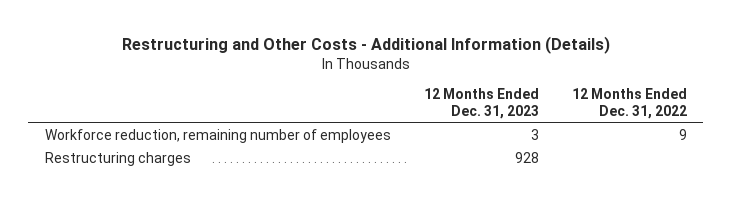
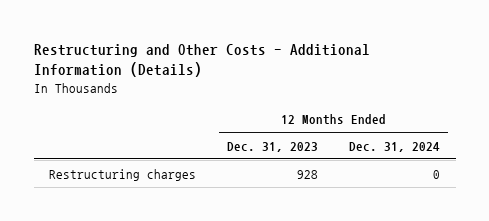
- | 12 Months Ended Dec. 31, 2023 | 12 Months Ended Dec. 31, 2022
+ | 12 Months Ended Dec. 31, 2023 | 12 Months Ended Dec. 31, 2024
- Workforce reduction, remaining number of employees | 3 | 9

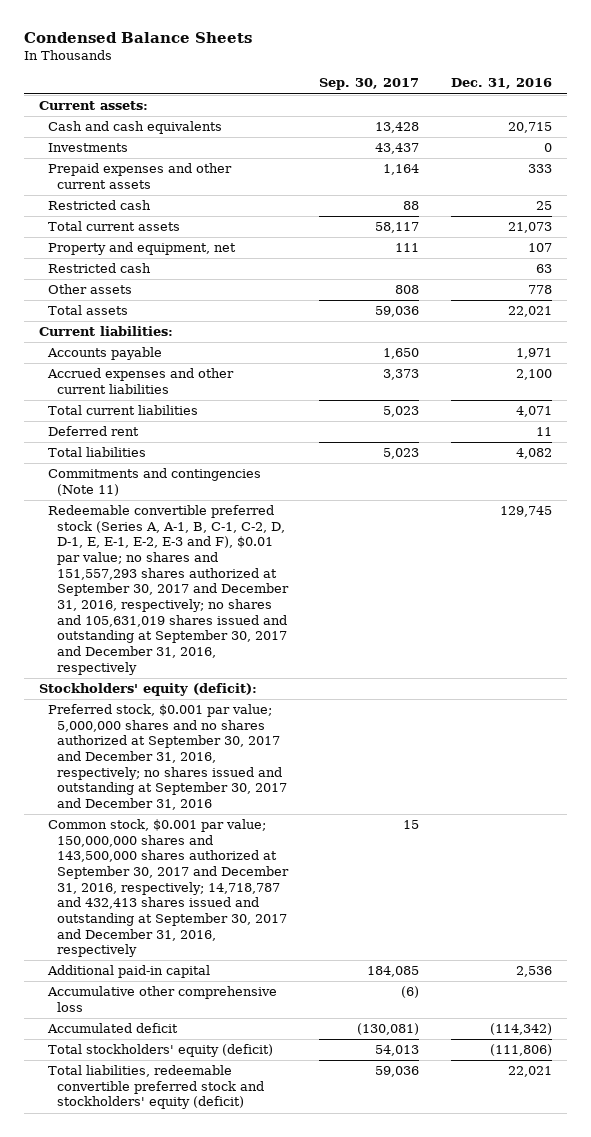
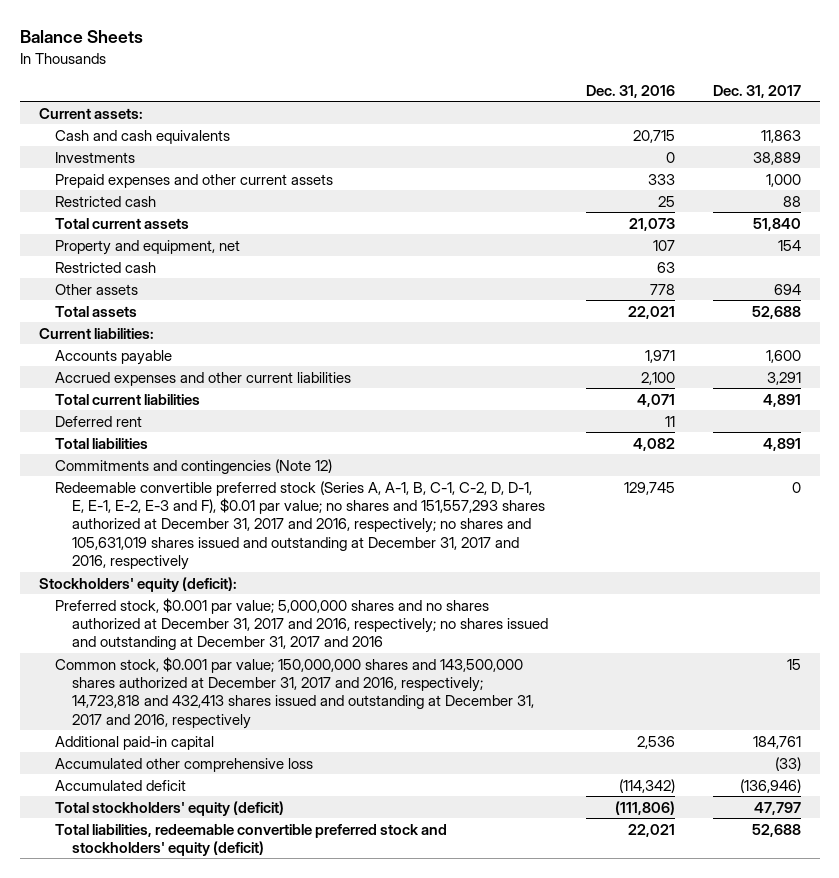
- Condensed Balance Sheets
+ Balance Sheets
- | Sep. 30, 2017 | Dec. 31, 2016
+ | Dec. 31, 2016 | Dec. 31, 2017
- Commitments and contingencies (Note 11)
- Redeemable convertible preferred stock (Series A, A-1, B, C-1, C-2, D, D-1, E, E-1, E-2, E-3 and F), $0.01 par value; no shares and 151,557,293 shares authorized at September 30, 2017 and December 31, 2016, respectively; no shares and 105,631,019 shares issued and outstanding at September 30, 2017 and December 31, 2016, respectively | | 129,745
+ Commitments and contingencies (Note 12)
+ Redeemable convertible preferred stock (Series A, A-1, B, C-1, C-2, D, D-1, E, E-1, E-2, E-3 and F), $0.01 par value; no shares and 151,557,293 shares authorized at December 31, 2017 and 2016, respectively; no shares and 105,631,019 shares issued and outstanding at December 31, 2017 and 2016, respectively | 129,745 | 0
- Preferred stock, $0.001 par value; 5,000,000 shares and no shares authorized at September 30, 2017 and December 31, 2016, respectively; no shares issued and outstanding at September 30, 2017 and December 31, 2016
- Common stock, $0.001 par value; 150,000,000 shares and 143,500,000 shares authorized at September 30, 2017 and December 31, 2016, respectively; 14,718,787 and 432,413 shares issued and outstanding at September 30, 2017 and December 31, 2016, respectively | 15 |
+ Preferred stock, $0.001 par value; 5,000,000 shares and no shares authorized at December 31, 2017 and 2016, respectively; no shares issued and outstanding at December 31, 2017 and 2016
+ Common stock, $0.001 par value; 150,000,000 shares and 143,500,000 shares authorized at December 31, 2017 and 2016, respectively; 14,723,818 and 432,413 shares issued and outstanding at December 31, 2017 and 2016, respectively | | 15
- Accumulative other comprehensive loss | (6) |
+ Accumulated other comprehensive loss | | (33)

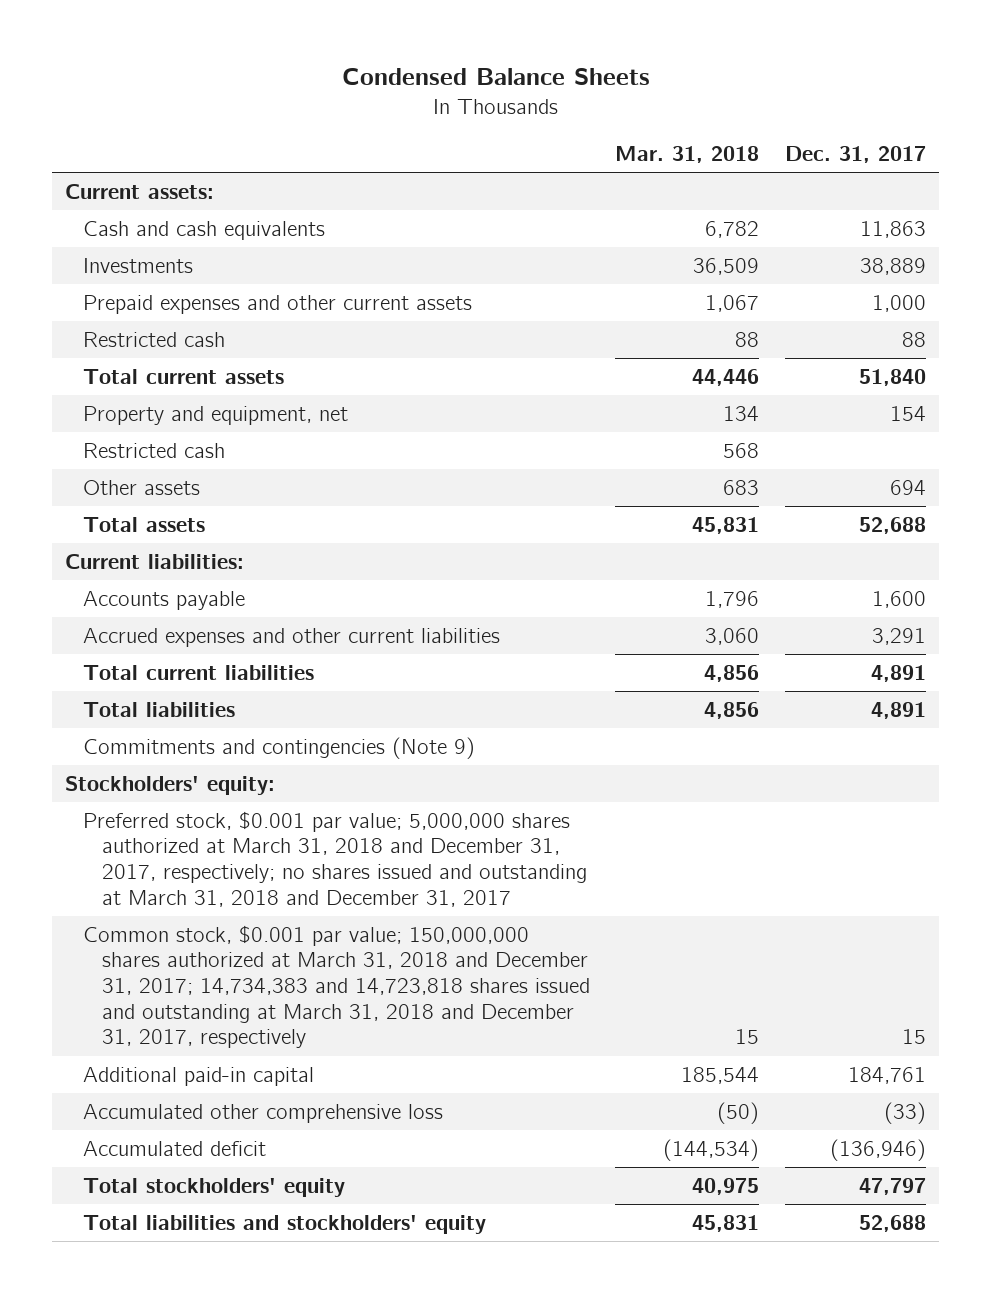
- Balance Sheets
+ Condensed Balance Sheets
- | Dec. 31, 2016 | Dec. 31, 2017
+ | Mar. 31, 2018 | Dec. 31, 2017
- Deferred rent | 11 |
- Commitments and contingencies (Note 12)
- Redeemable convertible preferred stock (Series A, A-1, B, C-1, C-2, D, D-1, E, E-1, E-2, E-3 and F), $0.01 par value; no shares and 151,557,293 shares authorized at December 31, 2017 and 2016, respectively; no shares and 105,631,019 shares issued and outstanding at December 31, 2017 and 2016, respectively | 129,745 | 0
- Stockholders' equity (deficit):
- Preferred stock, $0.001 par value; 5,000,000 shares and no shares authorized at December 31, 2017 and 2016, respectively; no shares issued and outstanding at December 31, 2017 and 2016
- Common stock, $0.001 par value; 150,000,000 shares and 143,500,000 shares authorized at December 31, 2017 and 2016, respectively; 14,723,818 and 432,413 shares issued and outstanding at December 31, 2017 and 2016, respectively | | 15
+ Commitments and contingencies (Note 9)
+ Stockholders' equity:
+ Preferred stock, $0.001 par value; 5,000,000 shares authorized at March 31, 2018 and December 31, 2017, respectively; no shares issued and outstanding at March 31, 2018 and December 31, 2017
+ Common stock, $0.001 par value; 150,000,000 shares authorized at March 31, 2018 and December 31, 2017; 14,734,383 and 14,723,818 shares issued and outstanding at March 31, 2018 and December 31, 2017, respectively | 15 | 15
- Total stockholders' equity (deficit) | (111,806) | 47,797
- Total liabilities, redeemable convertible preferred stock and stockholders' equity (deficit) | 22,021 | 52,688
+ Total stockholders' equity | 40,975 | 47,797
+ Total liabilities and stockholders' equity | 45,831 | 52,688

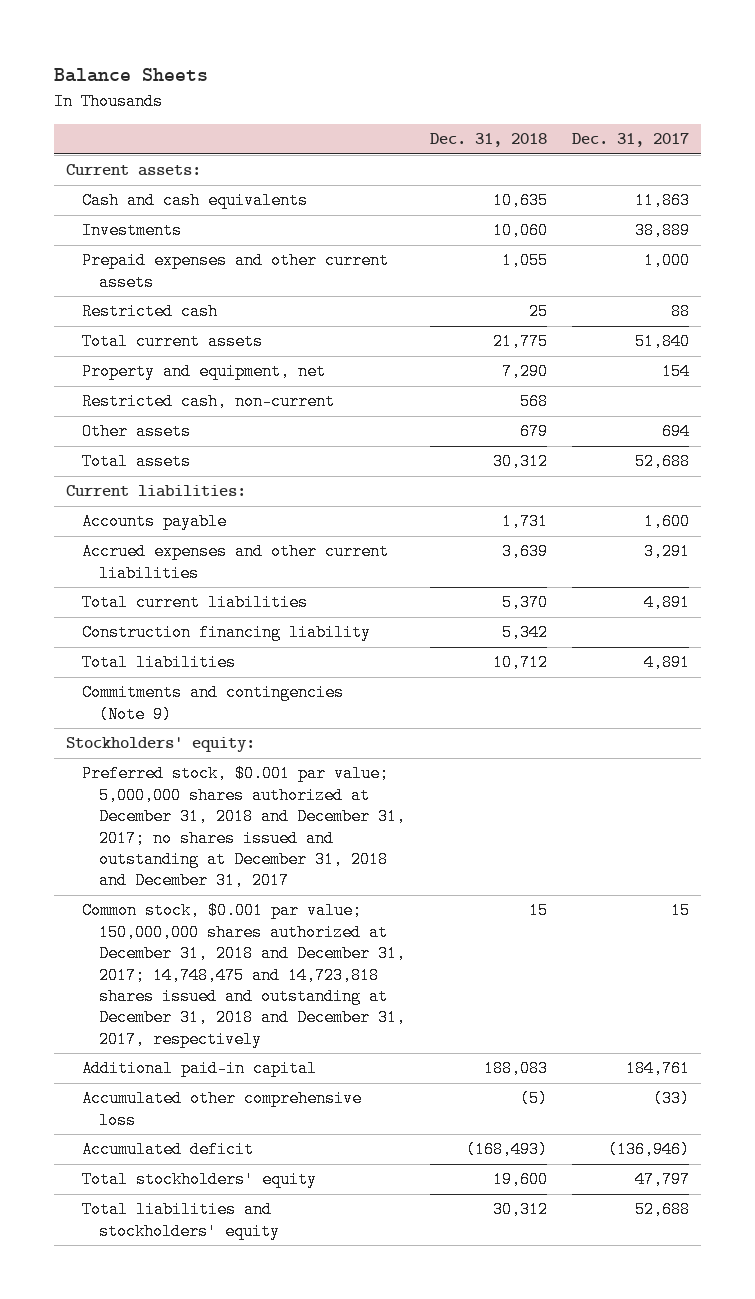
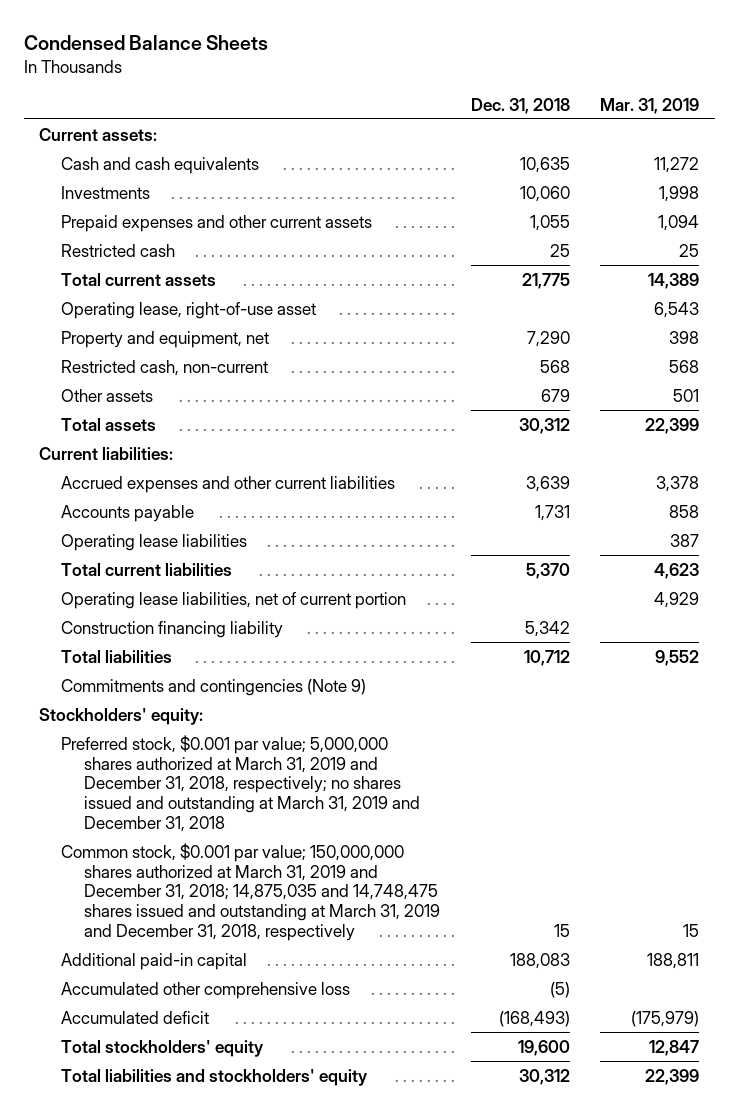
- Balance Sheets
+ Condensed Balance Sheets
- | Dec. 31, 2018 | Dec. 31, 2017
+ | Dec. 31, 2018 | Mar. 31, 2019
+ Operating lease, right-of-use asset | | 6,543
moved down: Accounts payable | 1,731 | 858
+ Operating lease liabilities | | 387
+ Operating lease liabilities, net of current portion | | 4,929
- Preferred stock, $0.001 par value; 5,000,000 shares authorized at December 31, 2018 and December 31, 2017; no shares issued and outstanding at December 31, 2018 and December 31, 2017
- Common stock, $0.001 par value; 150,000,000 shares authorized at December 31, 2018 and December 31, 2017; 14,748,475 and 14,723,818 shares issued and outstanding at December 31, 2018 and December 31, 2017, respectively | 15 | 15
+ Preferred stock, $0.001 par value; 5,000,000 shares authorized at March 31, 2019 and December 31, 2018, respectively; no shares issued and outstanding at March 31, 2019 and December 31, 2018
+ Common stock, $0.001 par value; 150,000,000 shares authorized at March 31, 2019 and December 31, 2018; 14,875,035 and 14,748,475 shares issued and outstanding at March 31, 2019 and December 31, 2018, respectively | 15 | 15

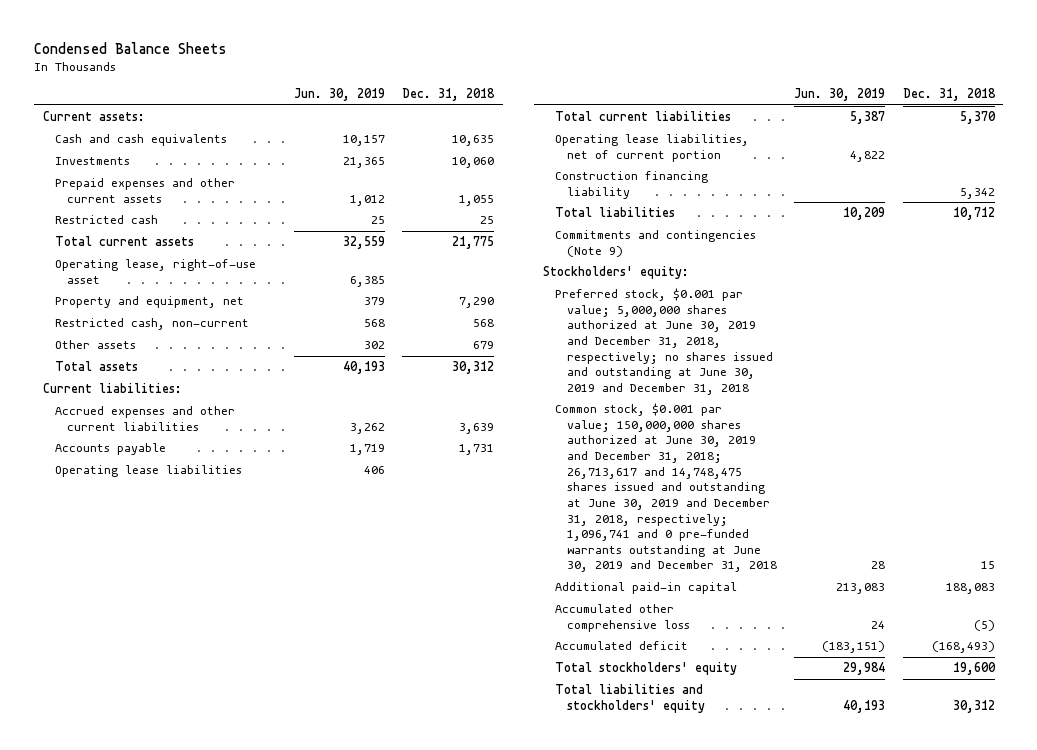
- | Dec. 31, 2018 | Mar. 31, 2019
+ | Jun. 30, 2019 | Dec. 31, 2018
- Preferred stock, $0.001 par value; 5,000,000 shares authorized at March 31, 2019 and December 31, 2018, respectively; no shares issued and outstanding at March 31, 2019 and December 31, 2018
- Common stock, $0.001 par value; 150,000,000 shares authorized at March 31, 2019 and December 31, 2018; 14,875,035 and 14,748,475 shares issued and outstanding at March 31, 2019 and December 31, 2018, respectively | 15 | 15
+ Preferred stock, $0.001 par value; 5,000,000 shares authorized at June 30, 2019 and December 31, 2018, respectively; no shares issued and outstanding at June 30, 2019 and December 31, 2018
+ Common stock, $0.001 par value; 150,000,000 shares authorized at June 30, 2019 and December 31, 2018; 26,713,617 and 14,748,475 shares issued and outstanding at June 30, 2019 and December 31, 2018, respectively; 1,096,741 and 0 pre-funded warrants outstanding at June 30, 2019 and December 31, 2018 | 28 | 15

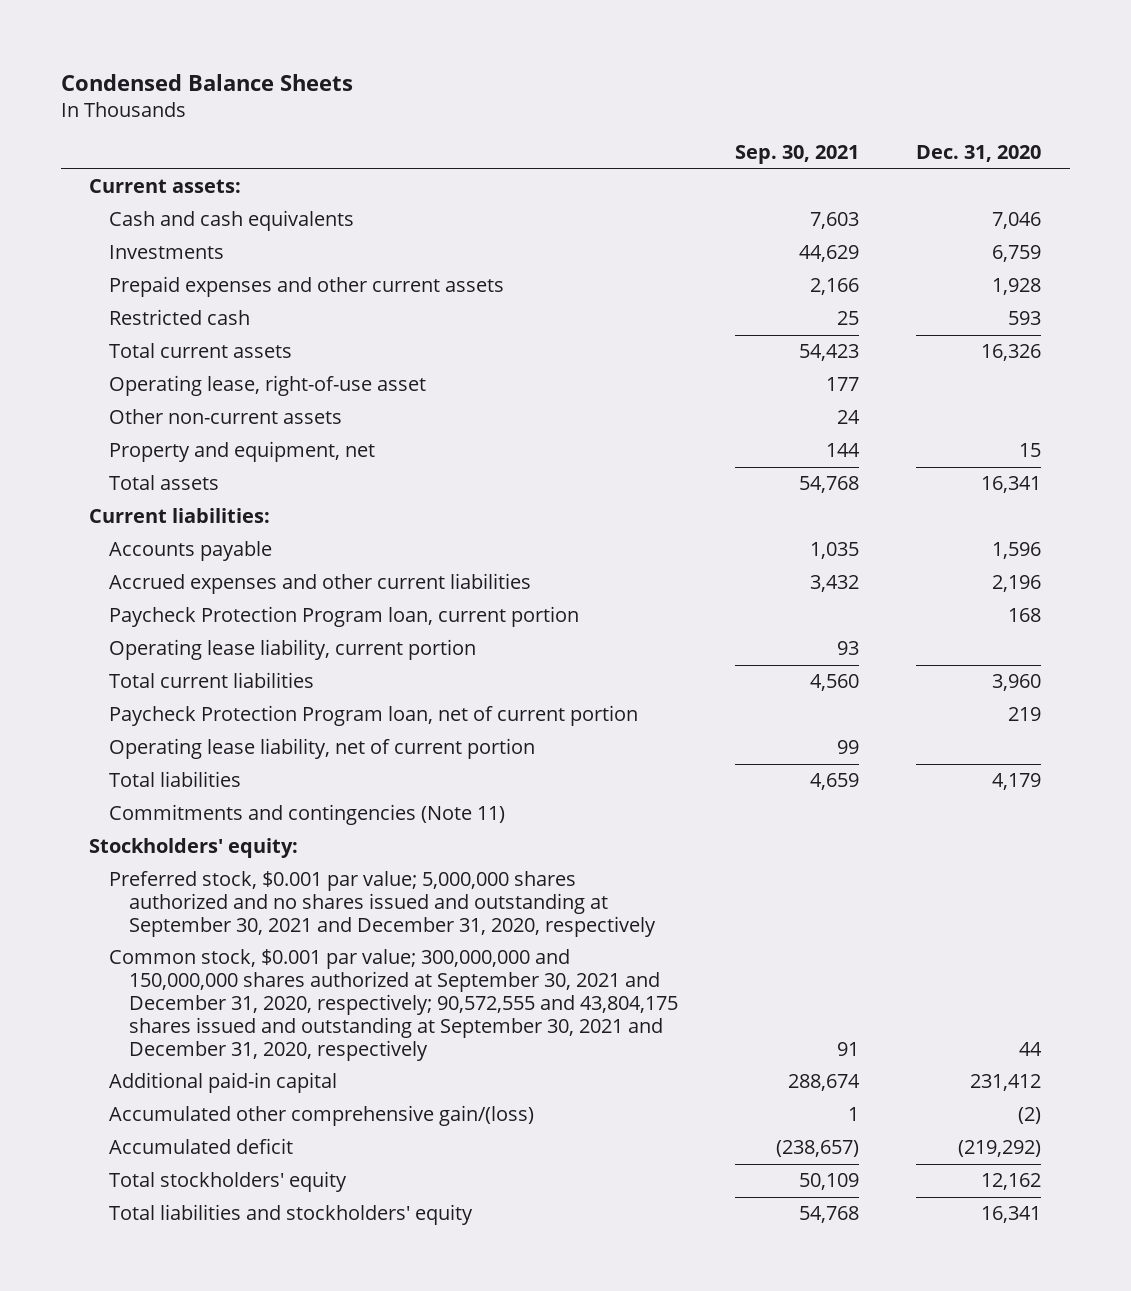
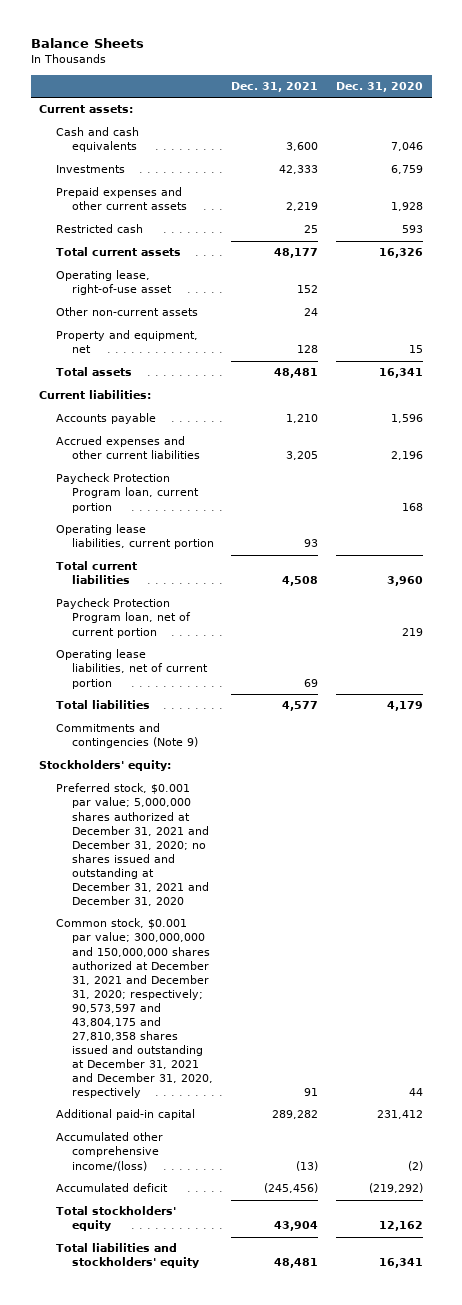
- Condensed Balance Sheets
+ Balance Sheets
- | Sep. 30, 2021 | Dec. 31, 2020
+ | Dec. 31, 2021 | Dec. 31, 2020
- Operating lease liability, current portion | 93 |
+ Operating lease liabilities, current portion | 93 |
- Operating lease liability, net of current portion | 99 |
+ Operating lease liabilities, net of current portion | 69 |
- Commitments and contingencies (Note 11)
+ Commitments and contingencies (Note 9)
- Preferred stock, $0.001 par value; 5,000,000 shares authorized and no shares issued and outstanding at September 30, 2021 and December 31, 2020, respectively
- Common stock, $0.001 par value; 300,000,000 and 150,000,000 shares authorized at September 30, 2021 and December 31, 2020, respectively; 90,572,555 and 43,804,175 shares issued and outstanding at September 30, 2021 and December 31, 2020, respectively | 91 | 44
+ Preferred stock, $0.001 par value; 5,000,000 shares authorized at December 31, 2021 and December 31, 2020; no shares issued and outstanding at December 31, 2021 and December 31, 2020
+ Common stock, $0.001 par value; 300,000,000 and 150,000,000 shares authorized at December 31, 2021 and December 31, 2020; respectively; 90,573,597 and 43,804,175 and 27,810,358 shares issued and outstanding at December 31, 2021 and December 31, 2020, respectively | 91 | 44
- Accumulated other comprehensive gain/(loss) | 1 | (2)
+ Accumulated other comprehensive income/(loss) | (13) | (2)

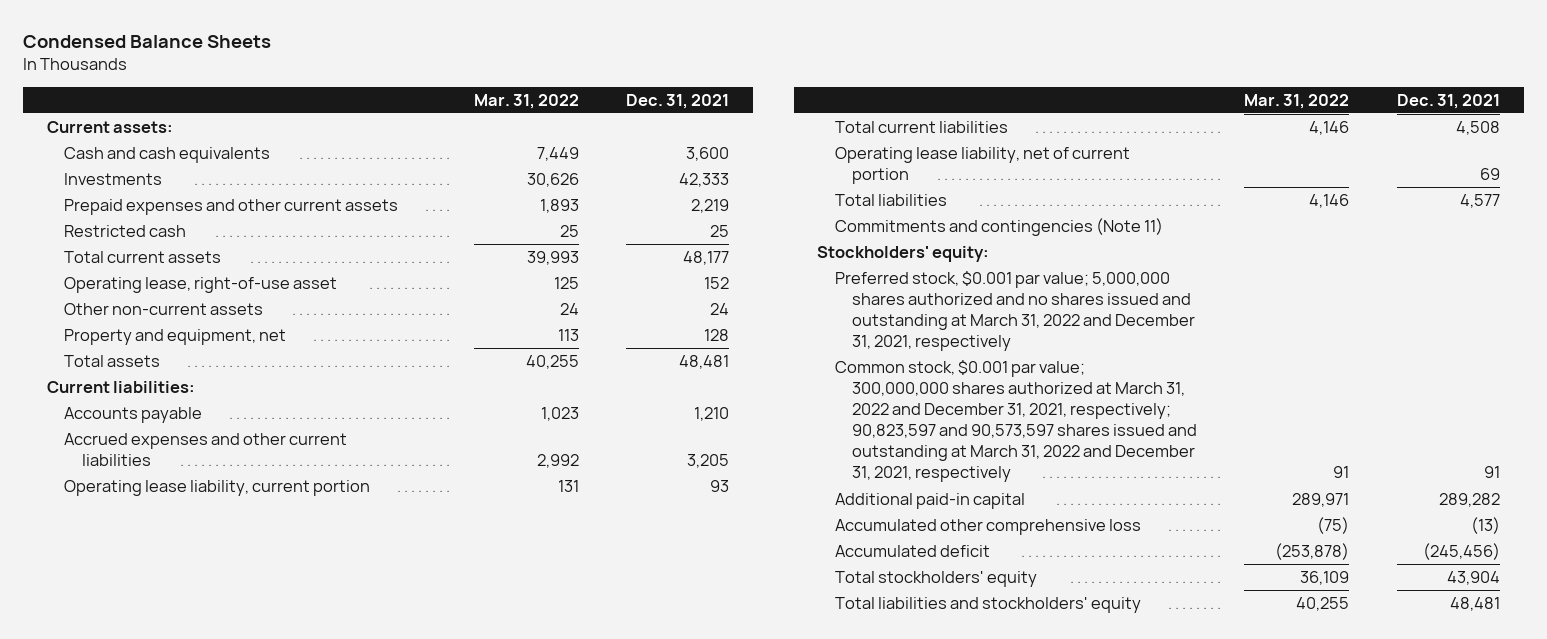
- Balance Sheets
+ Condensed Balance Sheets
- | Dec. 31, 2021 | Dec. 31, 2020
+ | Mar. 31, 2022 | Dec. 31, 2021
- Paycheck Protection Program loan, current portion | | 168
- Operating lease liabilities, current portion | 93 |
+ Operating lease liability, current portion | 131 | 93
- Paycheck Protection Program loan, net of current portion | | 219
- Operating lease liabilities, net of current portion | 69 |
+ Operating lease liability, net of current portion | | 69
- Commitments and contingencies (Note 9)
+ Commitments and contingencies (Note 11)
- Preferred stock, $0.001 par value; 5,000,000 shares authorized at December 31, 2021 and December 31, 2020; no shares issued and outstanding at December 31, 2021 and December 31, 2020
- Common stock, $0.001 par value; 300,000,000 and 150,000,000 shares authorized at December 31, 2021 and December 31, 2020; respectively; 90,573,597 and 43,804,175 and 27,810,358 shares issued and outstanding at December 31, 2021 and December 31, 2020, respectively | 91 | 44
+ Preferred stock, $0.001 par value; 5,000,000 shares authorized and no shares issued and outstanding at March 31, 2022 and December 31, 2021, respectively
+ Common stock, $0.001 par value; 300,000,000 shares authorized at March 31, 2022 and December 31, 2021, respectively; 90,823,597 and 90,573,597 shares issued and outstanding at March 31, 2022 and December 31, 2021, respectively | 91 | 91
- Accumulated other comprehensive income/(loss) | (13) | (2)
+ Accumulated other comprehensive loss | (75) | (13)

